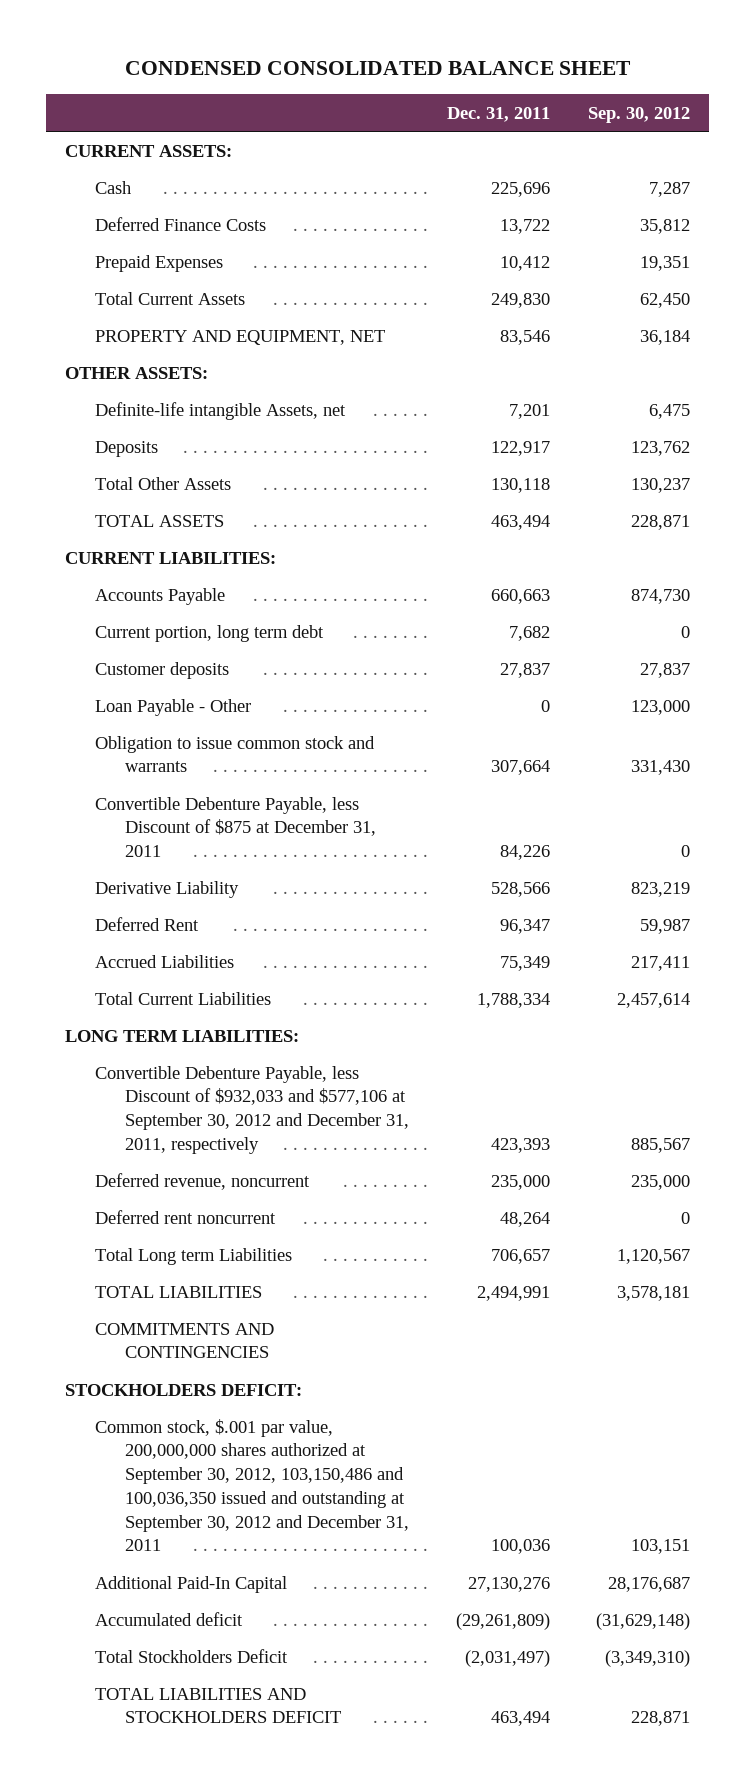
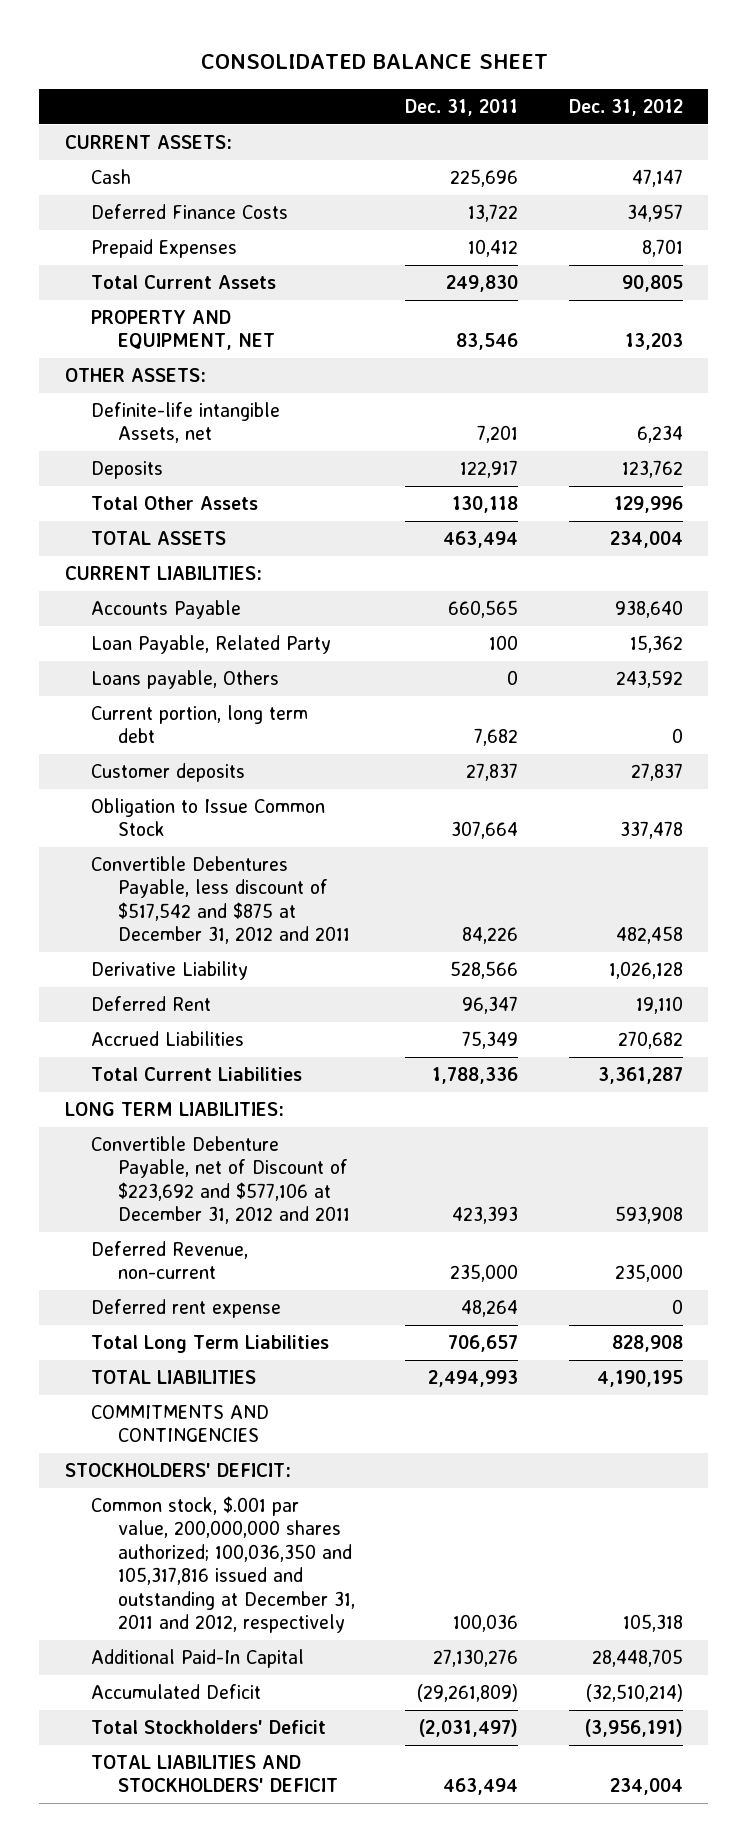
- CONDENSED CONSOLIDATED BALANCE SHEET
+ CONSOLIDATED BALANCE SHEET
- | Dec. 31, 2011 | Sep. 30, 2012
+ | Dec. 31, 2011 | Dec. 31, 2012
- Accounts Payable | 660,663 | 874,730
+ Accounts Payable | 660,565 | 938,640
+ Loan Payable, Related Party | 100 | 15,362
+ Loans payable, Others | 0 | 243,592
- Loan Payable - Other | 0 | 123,000
- Obligation to issue common stock and warrants | 307,664 | 331,430
- Convertible Debenture Payable, less Discount of $875 at December 31, 2011 | 84,226 | 0
+ Obligation to Issue Common Stock | 307,664 | 337,478
+ Convertible Debentures Payable, less discount of $517,542 and $875 at December 31, 2012 and 2011 | 84,226 | 482,458
- Total Current Liabilities | 1,788,334 | 2,457,614
+ Total Current Liabilities | 1,788,336 | 3,361,287
- Convertible Debenture Payable, less Discount of $932,033 and $577,106 at September 30, 2012 and December 31, 2011, respectively | 423,393 | 885,567
- Deferred revenue, noncurrent | 235,000 | 235,000
- Deferred rent noncurrent | 48,264 | 0
- Total Long term Liabilities | 706,657 | 1,120,567
- TOTAL LIABILITIES | 2,494,991 | 3,578,181
+ Convertible Debenture Payable, net of Discount of $223,692 and $577,106 at December 31, 2012 and 2011 | 423,393 | 593,908
+ Deferred Revenue, non-current | 235,000 | 235,000
+ Deferred rent expense | 48,264 | 0
+ Total Long Term Liabilities | 706,657 | 828,908
+ TOTAL LIABILITIES | 2,494,993 | 4,190,195
- STOCKHOLDERS DEFICIT:
- Common stock, $.001 par value, 200,000,000 shares authorized at September 30, 2012, 103,150,486 and 100,036,350 issued and outstanding at September 30, 2012 and December 31, 2011 | 100,036 | 103,151
+ STOCKHOLDERS' DEFICIT:
+ Common stock, $.001 par value, 200,000,000 shares authorized; 100,036,350 and 105,317,816 issued and outstanding at December 31, 2011 and 2012, respectively | 100,036 | 105,318
- Accumulated deficit | (29,261,809) | (31,629,148)
- Total Stockholders Deficit | (2,031,497) | (3,349,310)
- TOTAL LIABILITIES AND STOCKHOLDERS DEFICIT | 463,494 | 228,871
+ Accumulated Deficit | (29,261,809) | (32,510,214)
+ Total Stockholders' Deficit | (2,031,497) | (3,956,191)
+ TOTAL LIABILITIES AND STOCKHOLDERS' DEFICIT | 463,494 | 234,004

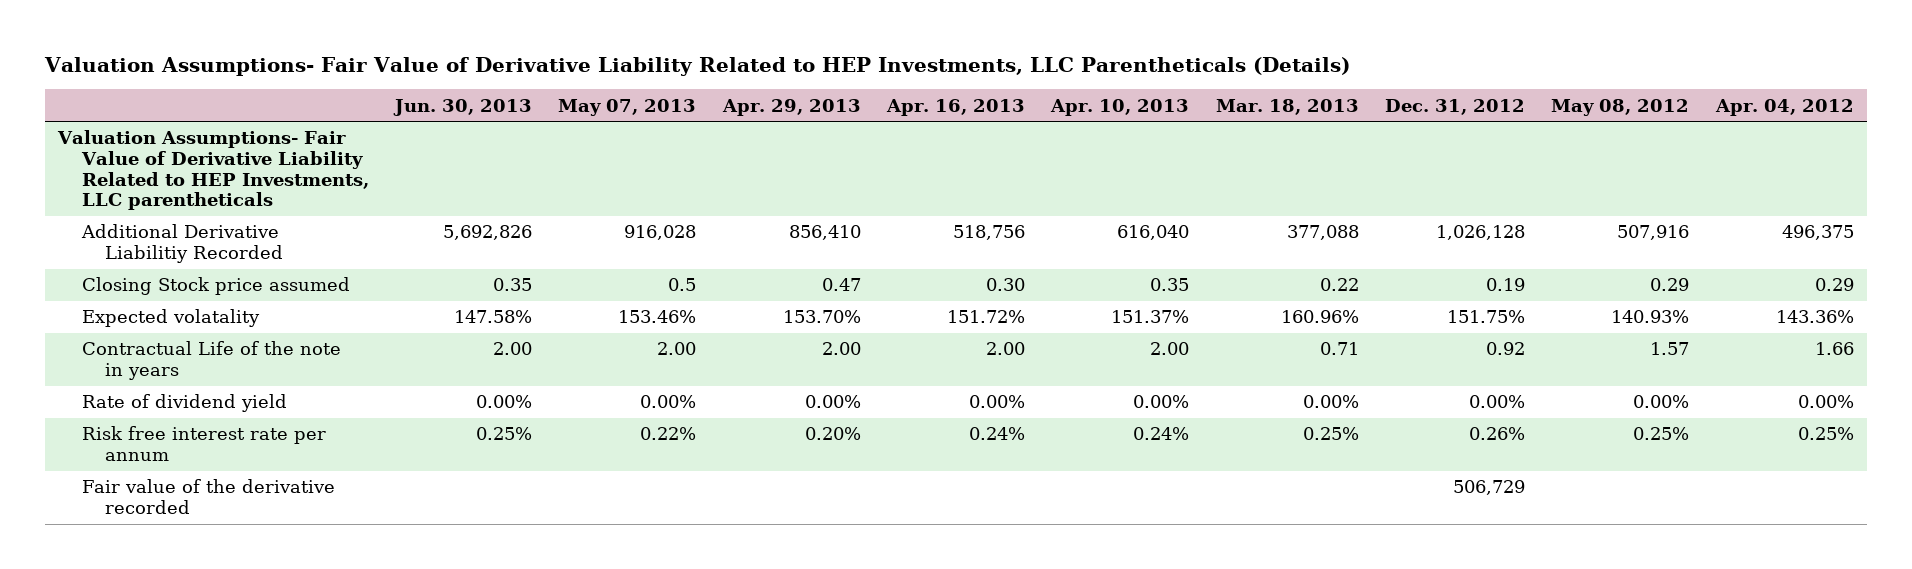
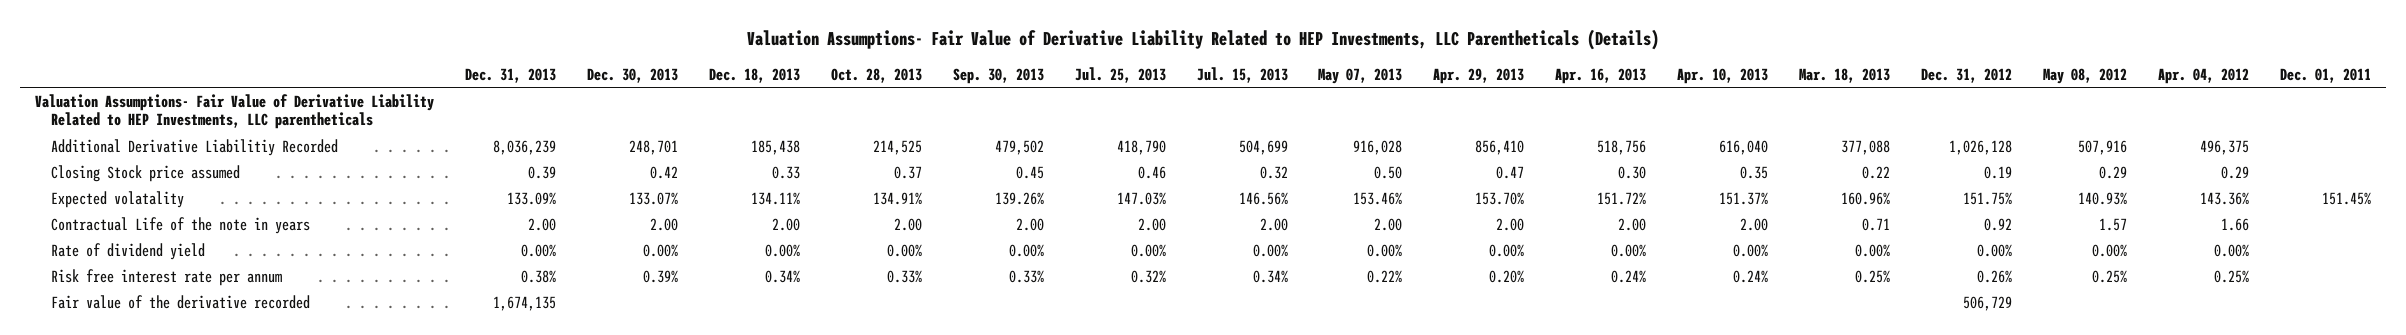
- | Jun. 30, 2013 | May 07, 2013 | Apr. 29, 2013 | Apr. 16, 2013 | Apr. 10, 2013 | Mar. 18, 2013 | Dec. 31, 2012 | May 08, 2012 | Apr. 04, 2012
+ | Dec. 31, 2013 | Dec. 30, 2013 | Dec. 18, 2013 | Oct. 28, 2013 | Sep. 30, 2013 | Jul. 25, 2013 | Jul. 15, 2013 | May 07, 2013 | Apr. 29, 2013 | Apr. 16, 2013 | Apr. 10, 2013 | Mar. 18, 2013 | Dec. 31, 2012 | May 08, 2012 | Apr. 04, 2012 | Dec. 01, 2011
- Closing Stock price assumed | 0.35 | 0.5 | 0.47 | 0.30 | 0.35 | 0.22 | 0.19 | 0.29 | 0.29
+ Closing Stock price assumed | 0.39 | 0.42 | 0.33 | 0.37 | 0.45 | 0.46 | 0.32 | 0.50 | 0.47 | 0.30 | 0.35 | 0.22 | 0.19 | 0.29 | 0.29 |

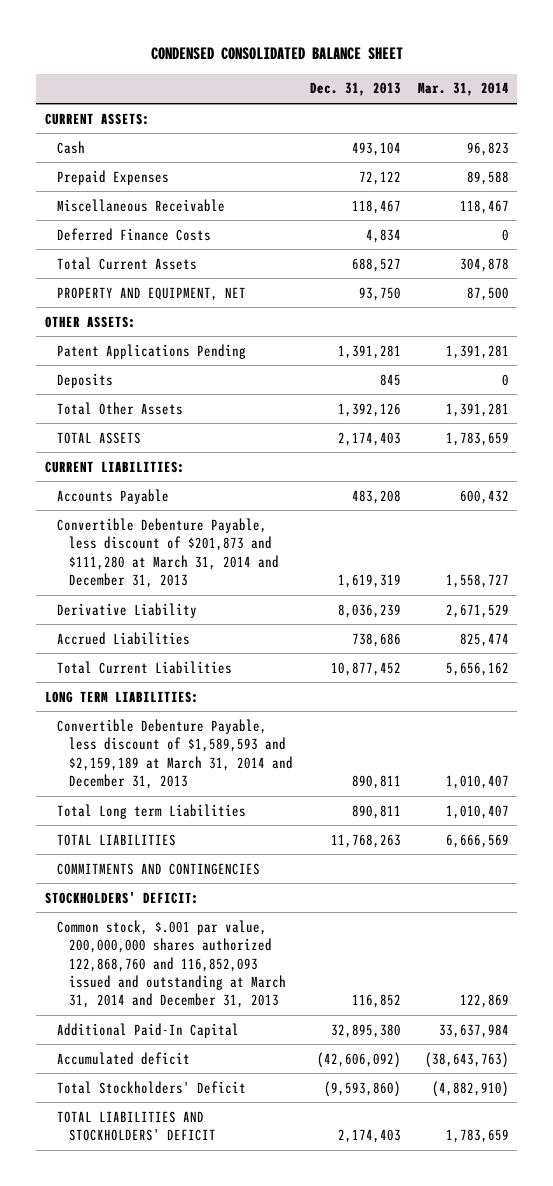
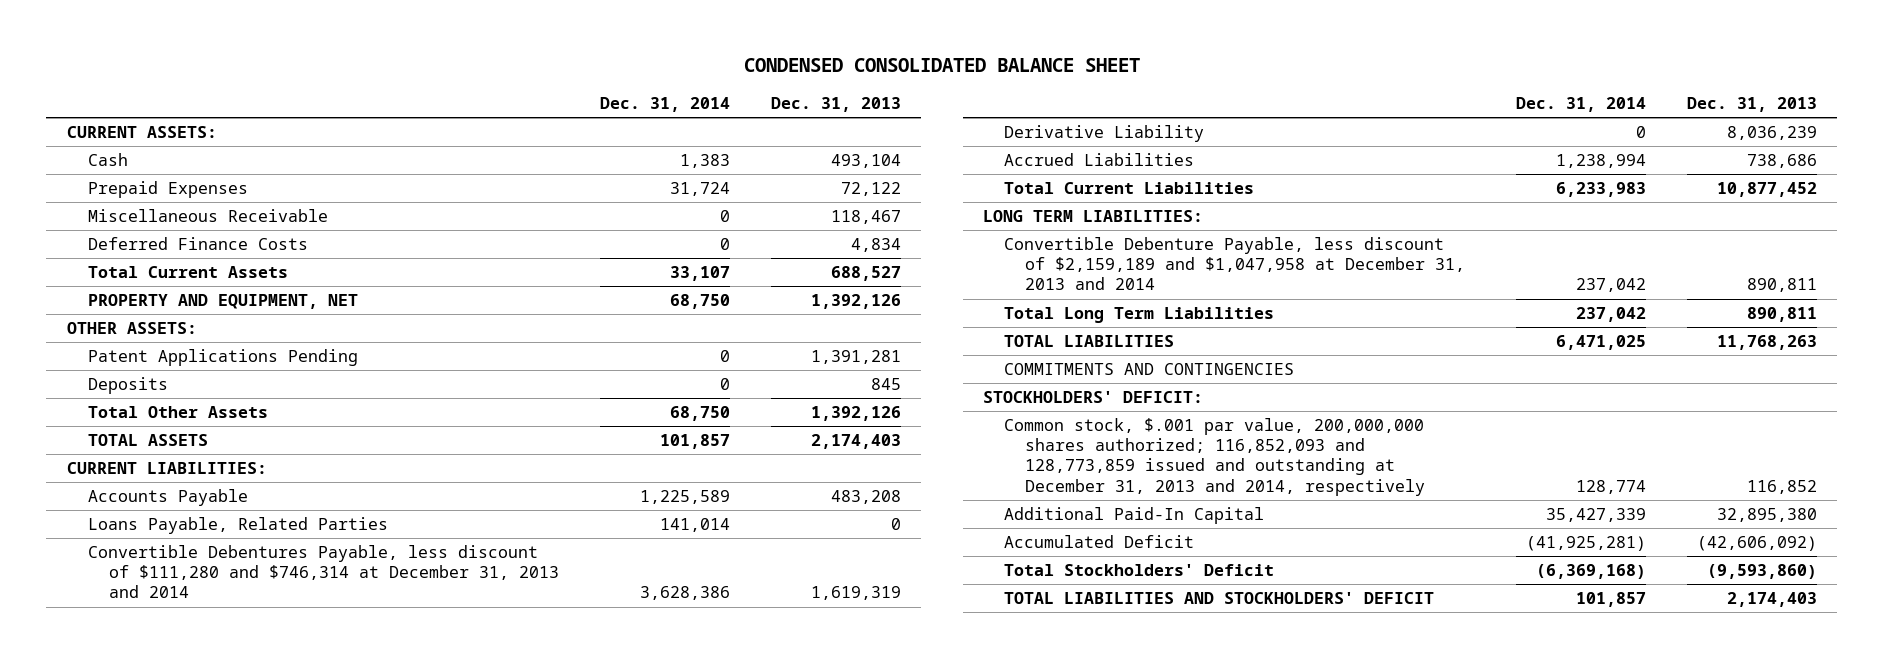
- | Dec. 31, 2013 | Mar. 31, 2014
+ | Dec. 31, 2014 | Dec. 31, 2013
- PROPERTY AND EQUIPMENT, NET | 93,750 | 87,500
+ PROPERTY AND EQUIPMENT, NET | 68,750 | 1,392,126
- Convertible Debenture Payable, less discount of $201,873 and $111,280 at March 31, 2014 and December 31, 2013 | 1,619,319 | 1,558,727
+ Loans Payable, Related Parties | 141,014 | 0
+ Convertible Debentures Payable, less discount of $111,280 and $746,314 at December 31, 2013 and 2014 | 3,628,386 | 1,619,319
- Convertible Debenture Payable, less discount of $1,589,593 and $2,159,189 at March 31, 2014 and December 31, 2013 | 890,811 | 1,010,407
- Total Long term Liabilities | 890,811 | 1,010,407
+ Convertible Debenture Payable, less discount of $2,159,189 and $1,047,958 at December 31, 2013 and 2014 | 237,042 | 890,811
+ Total Long Term Liabilities | 237,042 | 890,811
- Common stock, $.001 par value, 200,000,000 shares authorized 122,868,760 and 116,852,093 issued and outstanding at March 31, 2014 and December 31, 2013 | 116,852 | 122,869
+ Common stock, $.001 par value, 200,000,000 shares authorized; 116,852,093 and 128,773,859 issued and outstanding at December 31, 2013 and 2014, respectively | 128,774 | 116,852
- Accumulated deficit | (42,606,092) | (38,643,763)
+ Accumulated Deficit | (41,925,281) | (42,606,092)

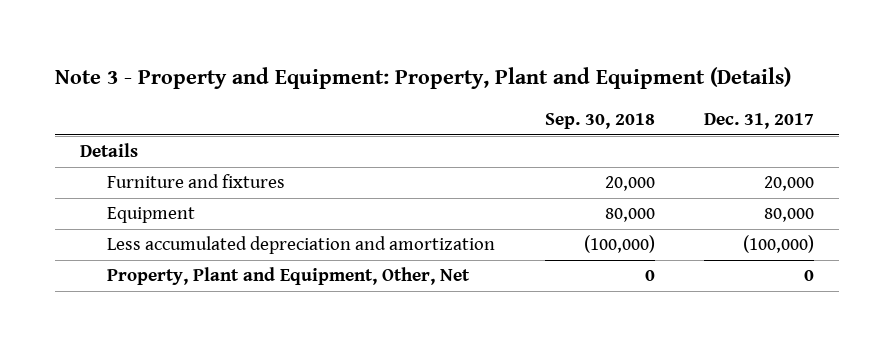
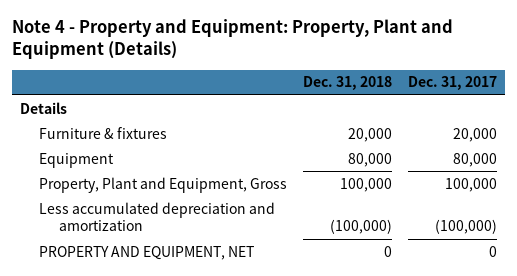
- Note 3 - Property and Equipment: Property, Plant and Equipment (Details)
+ Note 4 - Property and Equipment: Property, Plant and Equipment (Details)
- | Sep. 30, 2018 | Dec. 31, 2017
+ | Dec. 31, 2018 | Dec. 31, 2017
- Furniture and fixtures | 20,000 | 20,000
+ Furniture & fixtures | 20,000 | 20,000
+ Property, Plant and Equipment, Gross | 100,000 | 100,000
- Property, Plant and Equipment, Other, Net | 0 | 0
+ PROPERTY AND EQUIPMENT, NET | 0 | 0

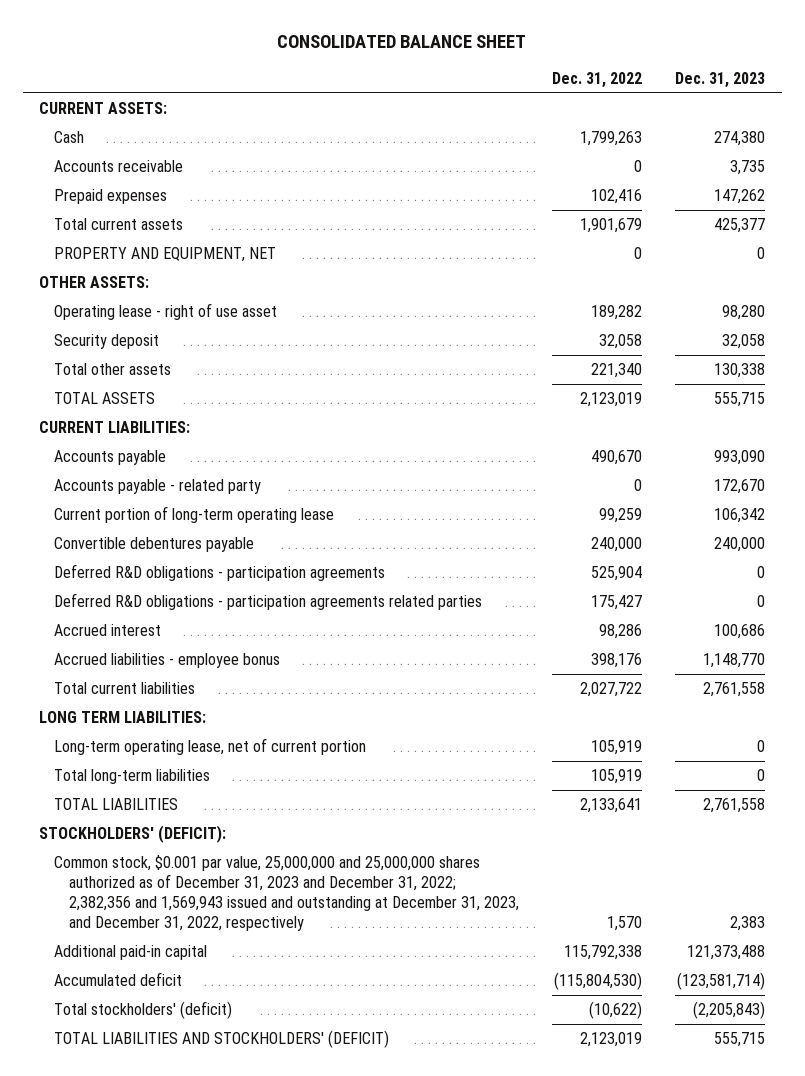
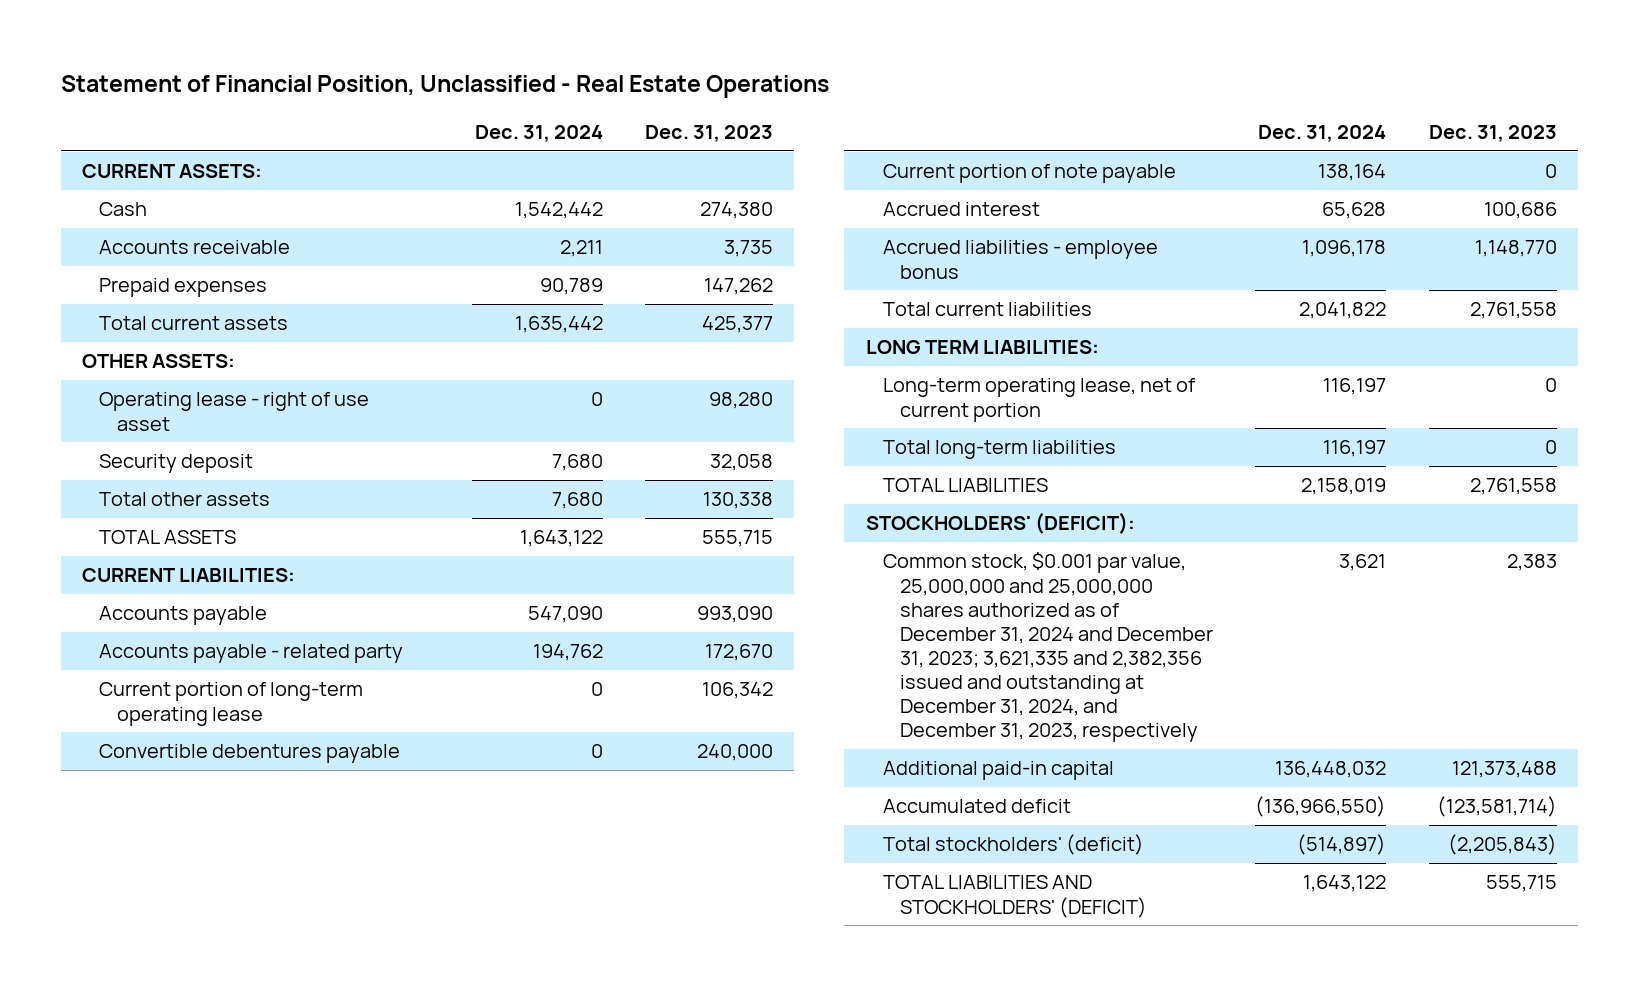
- CONSOLIDATED BALANCE SHEET
+ Statement of Financial Position, Unclassified - Real Estate Operations
- | Dec. 31, 2022 | Dec. 31, 2023
+ | Dec. 31, 2024 | Dec. 31, 2023
- PROPERTY AND EQUIPMENT, NET | 0 | 0
- Deferred R&D obligations - participation agreements | 525,904 | 0
- Deferred R&D obligations - participation agreements related parties | 175,427 | 0
+ Current portion of note payable | 138,164 | 0
- Common stock, $0.001 par value, 25,000,000 and 25,000,000 shares authorized as of December 31, 2023 and December 31, 2022; 2,382,356 and 1,569,943 issued and outstanding at December 31, 2023, and December 31, 2022, respectively | 1,570 | 2,383
+ Common stock, $0.001 par value, 25,000,000 and 25,000,000 shares authorized as of December 31, 2024 and December 31, 2023; 3,621,335 and 2,382,356 issued and outstanding at December 31, 2024, and December 31, 2023, respectively | 3,621 | 2,383

